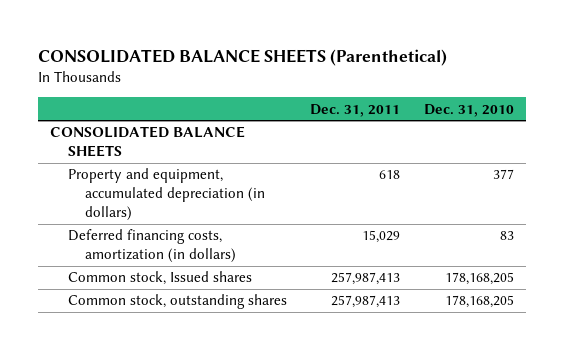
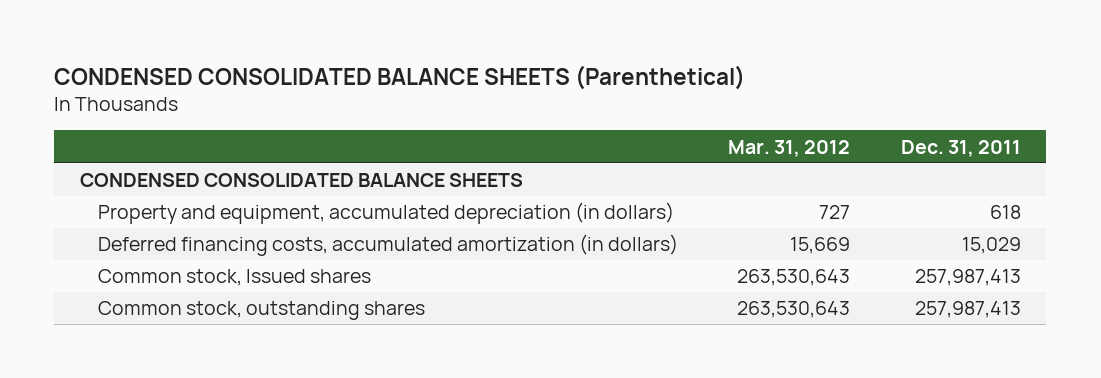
- CONSOLIDATED BALANCE SHEETS (Parenthetical)
+ CONDENSED CONSOLIDATED BALANCE SHEETS (Parenthetical)
- | Dec. 31, 2011 | Dec. 31, 2010
+ | Mar. 31, 2012 | Dec. 31, 2011
- CONSOLIDATED BALANCE SHEETS
+ CONDENSED CONSOLIDATED BALANCE SHEETS
- Deferred financing costs, amortization (in dollars) | 15,029 | 83
+ Deferred financing costs, accumulated amortization (in dollars) | 15,669 | 15,029

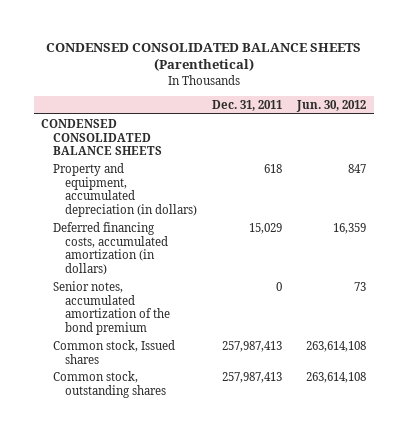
- | Mar. 31, 2012 | Dec. 31, 2011
+ | Dec. 31, 2011 | Jun. 30, 2012
+ Senior notes, accumulated amortization of the bond premium | 0 | 73

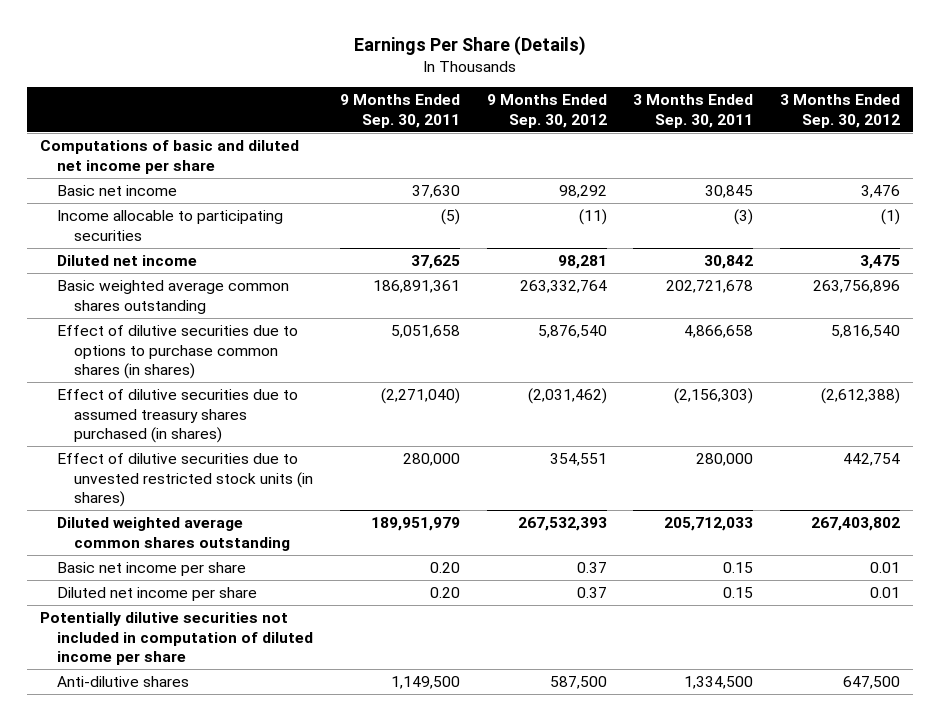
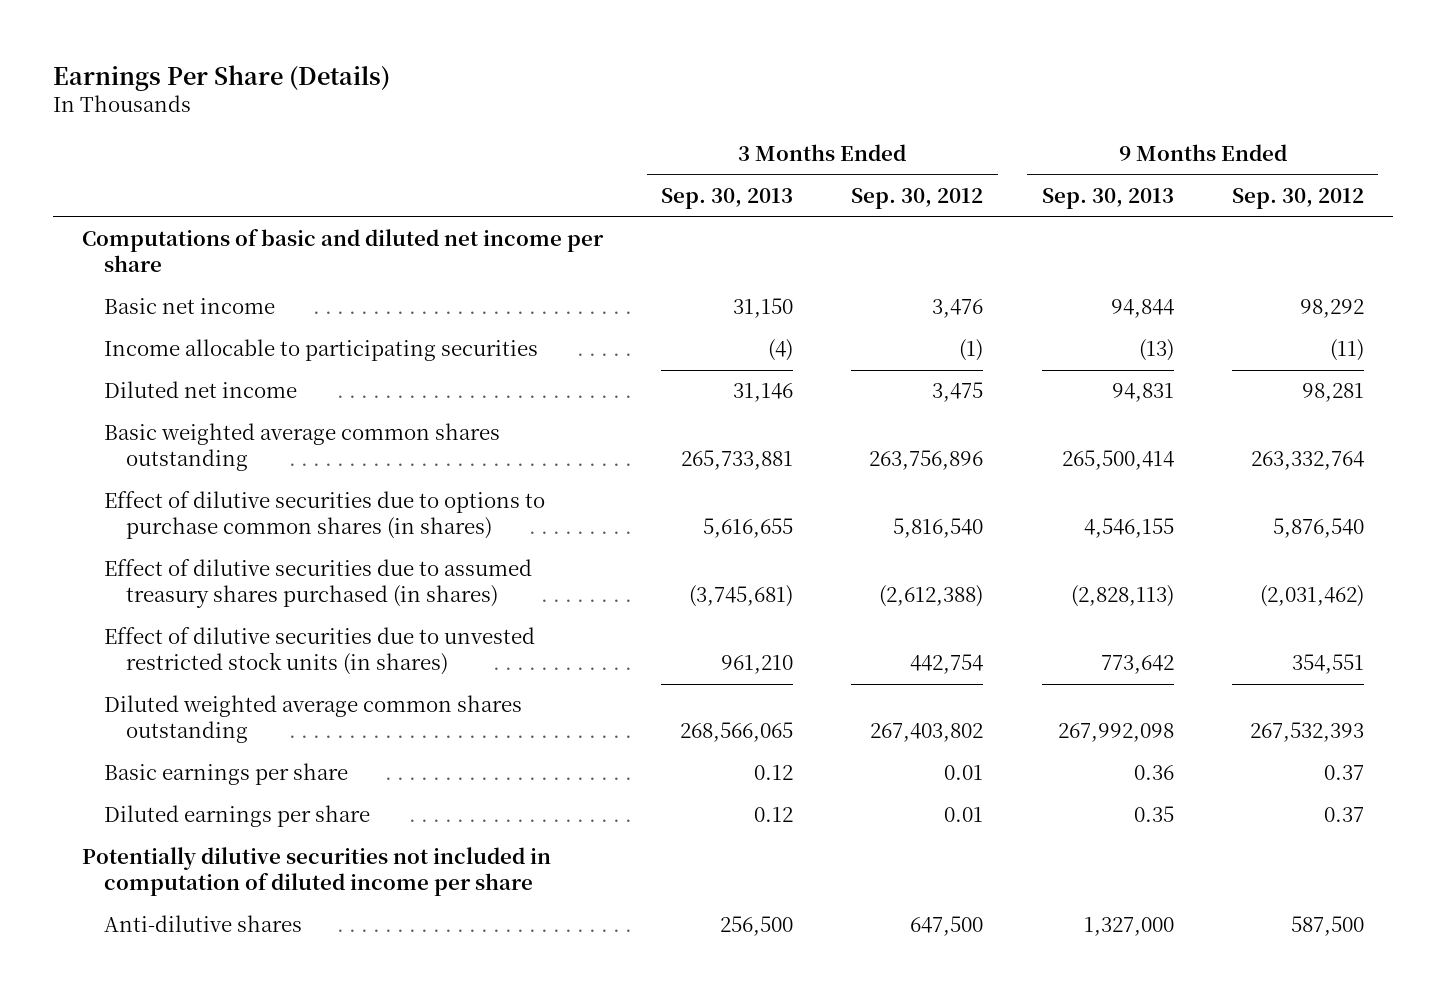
- | 9 Months Ended Sep. 30, 2011 | 9 Months Ended Sep. 30, 2012 | 3 Months Ended Sep. 30, 2011 | 3 Months Ended Sep. 30, 2012
+ | 3 Months Ended Sep. 30, 2013 | 3 Months Ended Sep. 30, 2012 | 9 Months Ended Sep. 30, 2013 | 9 Months Ended Sep. 30, 2012
- Basic net income per share | 0.20 | 0.37 | 0.15 | 0.01
- Diluted net income per share | 0.20 | 0.37 | 0.15 | 0.01
+ Basic earnings per share | 0.12 | 0.01 | 0.36 | 0.37
+ Diluted earnings per share | 0.12 | 0.01 | 0.35 | 0.37

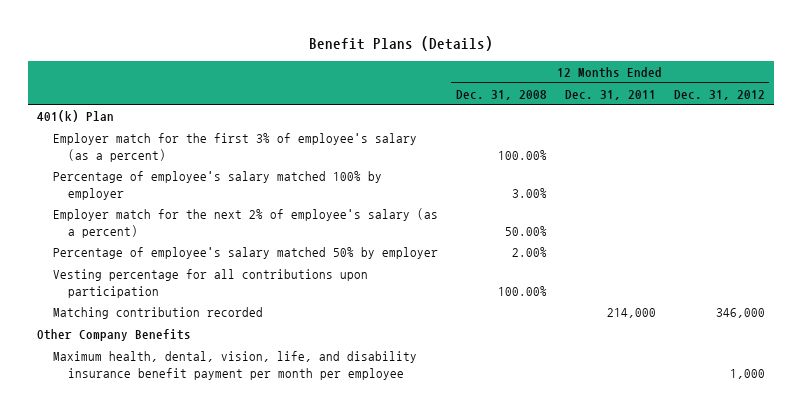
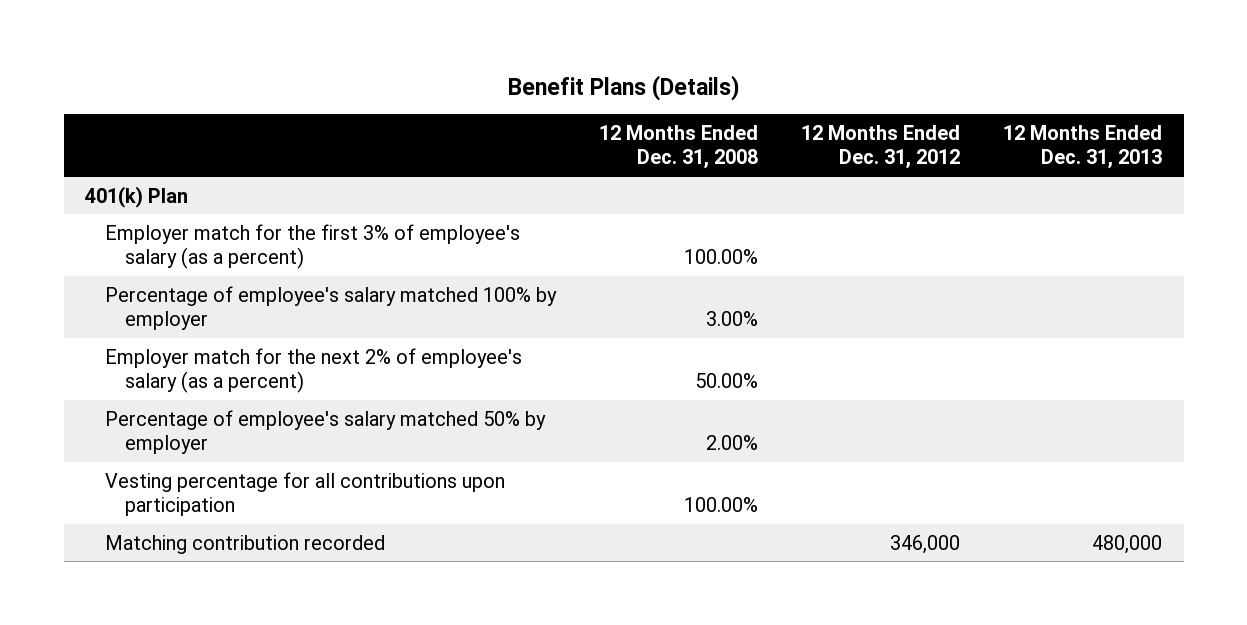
- | 12 Months Ended Dec. 31, 2008 | 12 Months Ended Dec. 31, 2011 | 12 Months Ended Dec. 31, 2012
+ | 12 Months Ended Dec. 31, 2008 | 12 Months Ended Dec. 31, 2012 | 12 Months Ended Dec. 31, 2013
- Other Company Benefits
- Maximum health, dental, vision, life, and disability insurance benefit payment per month per employee | | | 1,000

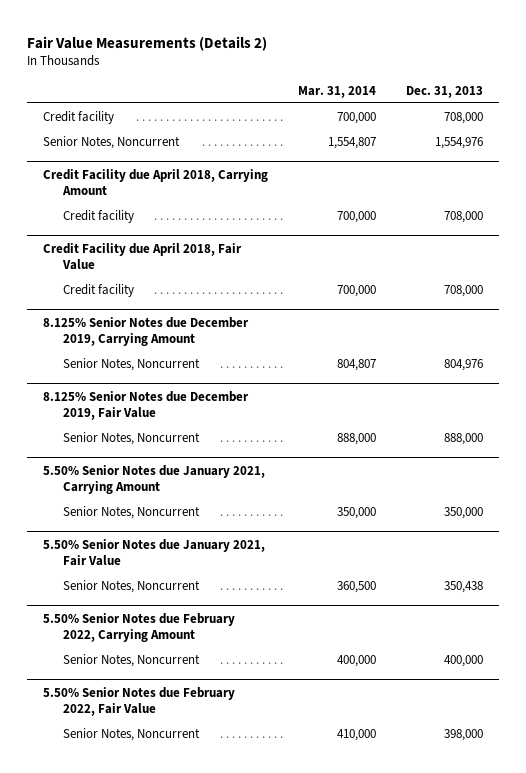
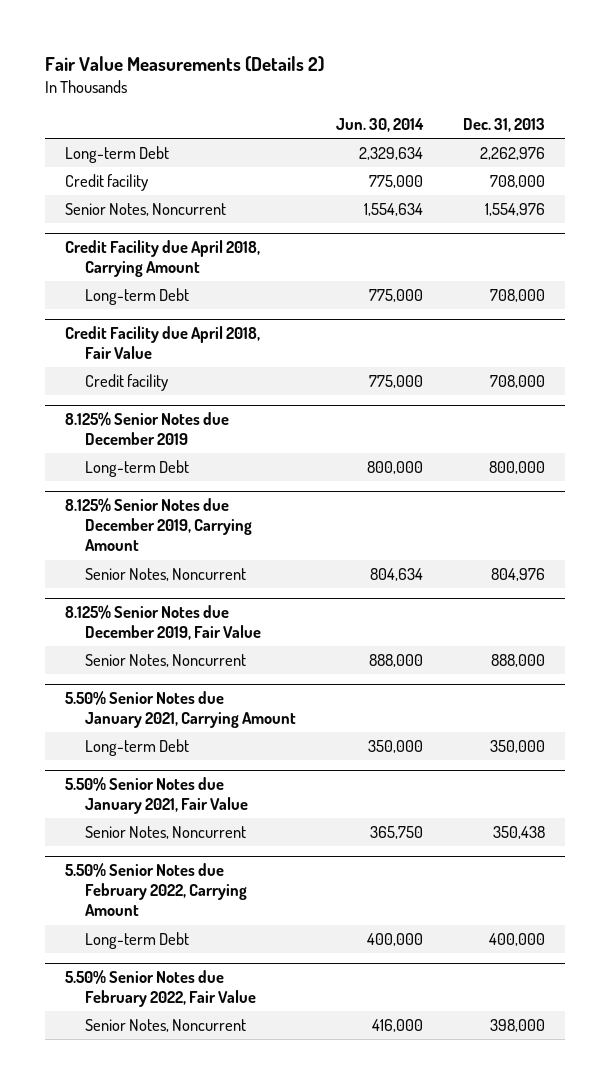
- | Mar. 31, 2014 | Dec. 31, 2013
+ | Jun. 30, 2014 | Dec. 31, 2013
+ Long-term Debt | 2,329,634 | 2,262,976
@ Credit Facility due April 2018, Carrying Amount
- Credit facility | 700,000 | 708,000
+ Long-term Debt | 775,000 | 708,000
+ 8.125% Senior Notes due December 2019
+ Long-term Debt | 800,000 | 800,000
@ 5.50% Senior Notes due January 2021, Carrying Amount
- Senior Notes, Noncurrent | 350,000 | 350,000
+ Long-term Debt | 350,000 | 350,000
@ 5.50% Senior Notes due February 2022, Carrying Amount
- Senior Notes, Noncurrent | 400,000 | 400,000
+ Long-term Debt | 400,000 | 400,000

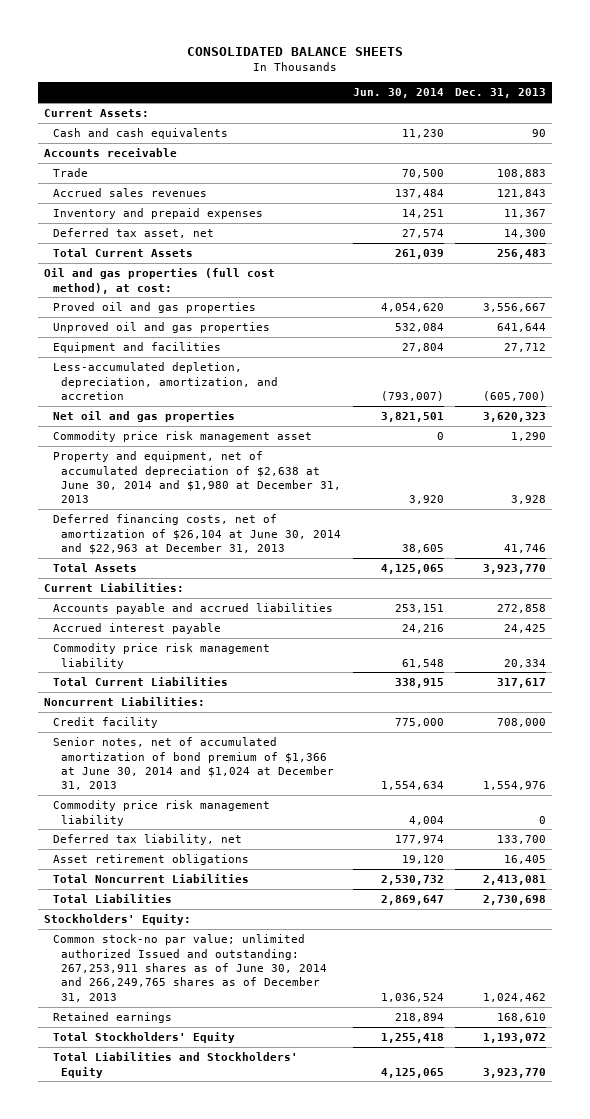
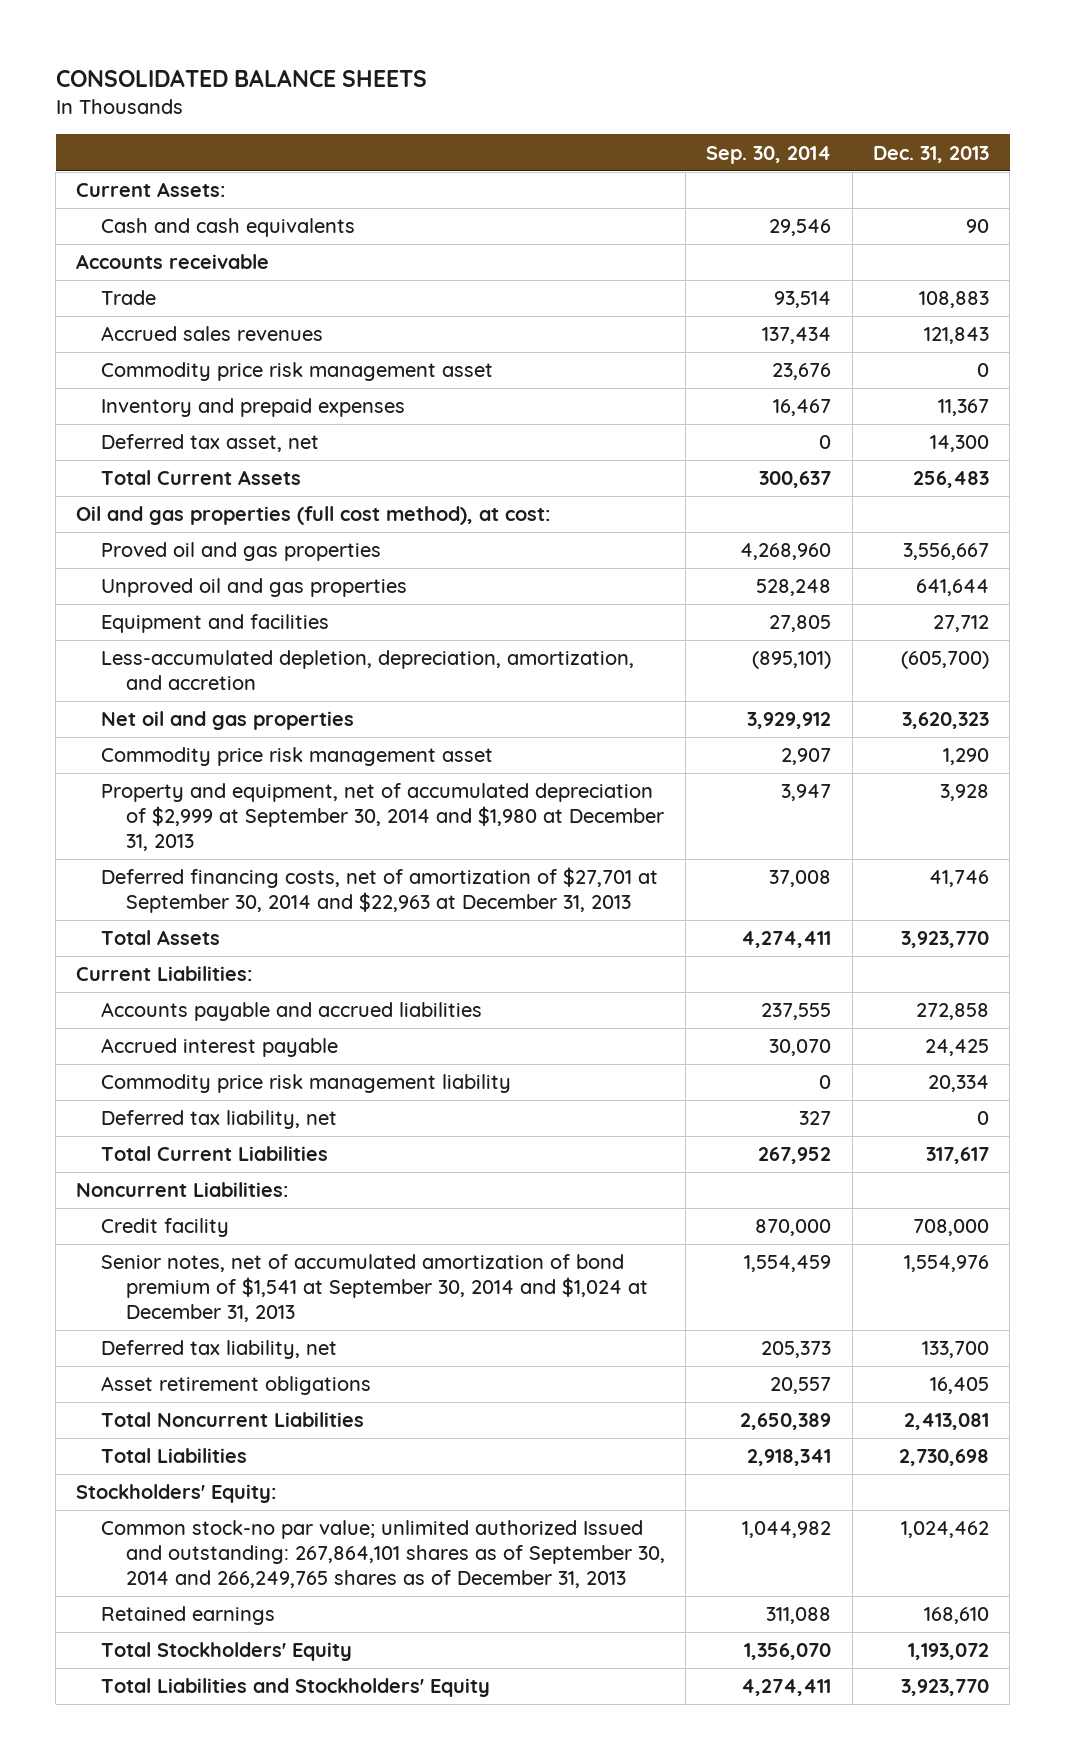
- | Jun. 30, 2014 | Dec. 31, 2013
+ | Sep. 30, 2014 | Dec. 31, 2013
+ Commodity price risk management asset | 23,676 | 0
- Property and equipment, net of accumulated depreciation of $2,638 at June 30, 2014 and $1,980 at December 31, 2013 | 3,920 | 3,928
- Deferred financing costs, net of amortization of $26,104 at June 30, 2014 and $22,963 at December 31, 2013 | 38,605 | 41,746
+ Property and equipment, net of accumulated depreciation of $2,999 at September 30, 2014 and $1,980 at December 31, 2013 | 3,947 | 3,928
+ Deferred financing costs, net of amortization of $27,701 at September 30, 2014 and $22,963 at December 31, 2013 | 37,008 | 41,746
+ Deferred tax liability, net | 327 | 0
- Senior notes, net of accumulated amortization of bond premium of $1,366 at June 30, 2014 and $1,024 at December 31, 2013 | 1,554,634 | 1,554,976
- Commodity price risk management liability | 4,004 | 0
+ Senior notes, net of accumulated amortization of bond premium of $1,541 at September 30, 2014 and $1,024 at December 31, 2013 | 1,554,459 | 1,554,976
- Common stock-no par value; unlimited authorized Issued and outstanding: 267,253,911 shares as of June 30, 2014 and 266,249,765 shares as of December 31, 2013 | 1,036,524 | 1,024,462
+ Common stock-no par value; unlimited authorized Issued and outstanding: 267,864,101 shares as of September 30, 2014 and 266,249,765 shares as of December 31, 2013 | 1,044,982 | 1,024,462

